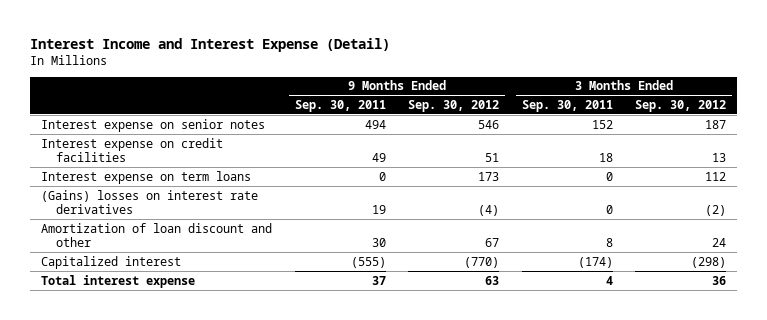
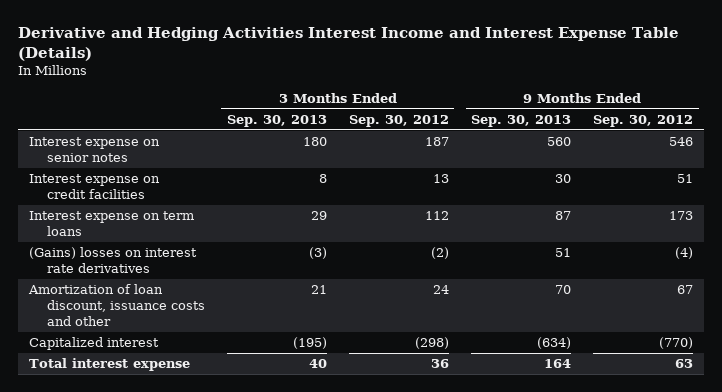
- Interest Income and Interest Expense (Detail)
+ Derivative and Hedging Activities Interest Income and Interest Expense Table (Details)
- | 9 Months Ended Sep. 30, 2011 | 9 Months Ended Sep. 30, 2012 | 3 Months Ended Sep. 30, 2011 | 3 Months Ended Sep. 30, 2012
+ | 3 Months Ended Sep. 30, 2013 | 3 Months Ended Sep. 30, 2012 | 9 Months Ended Sep. 30, 2013 | 9 Months Ended Sep. 30, 2012
- Amortization of loan discount and other | 30 | 67 | 8 | 24
+ Amortization of loan discount, issuance costs and other | 21 | 24 | 70 | 67

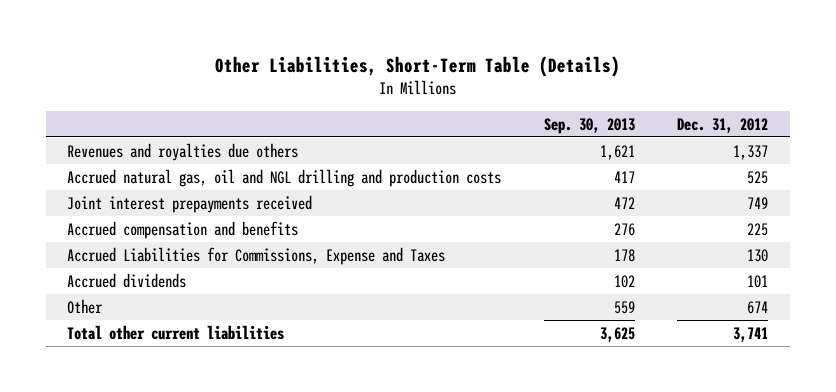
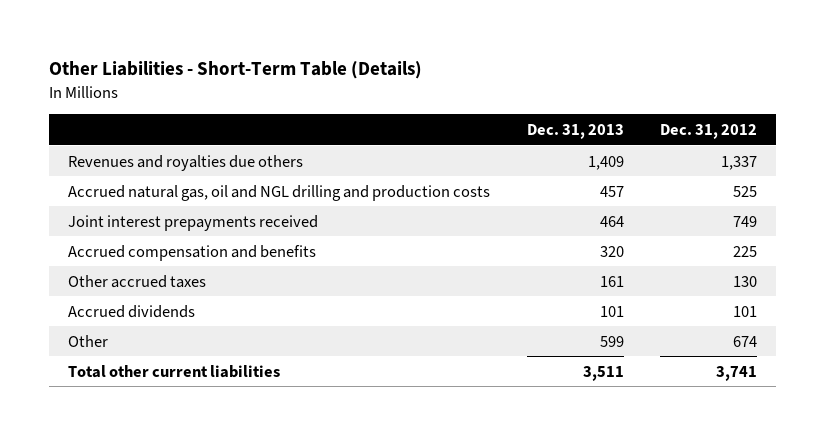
- Other Liabilities, Short-Term Table (Details)
+ Other Liabilities - Short-Term Table (Details)
- | Sep. 30, 2013 | Dec. 31, 2012
+ | Dec. 31, 2013 | Dec. 31, 2012
- Accrued Liabilities for Commissions, Expense and Taxes | 178 | 130
+ Other accrued taxes | 161 | 130

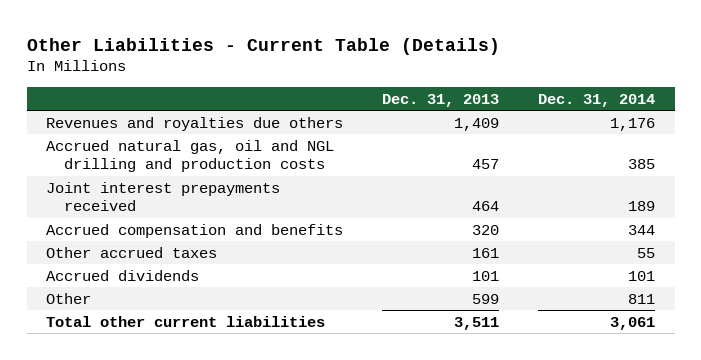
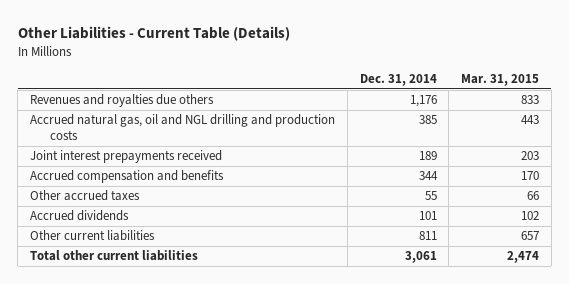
- | Dec. 31, 2013 | Dec. 31, 2014
+ | Dec. 31, 2014 | Mar. 31, 2015
- Other | 599 | 811
+ Other current liabilities | 811 | 657

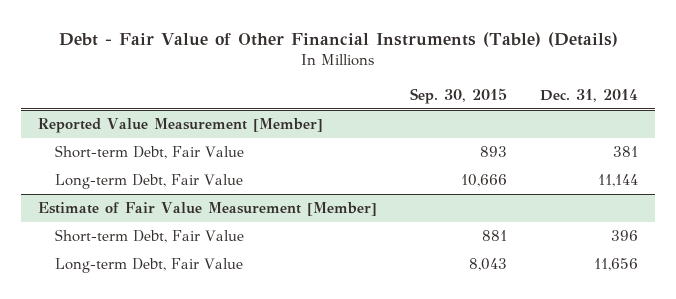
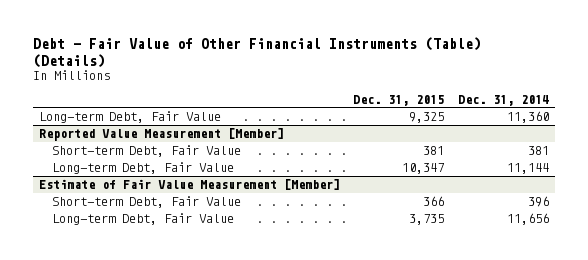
- | Sep. 30, 2015 | Dec. 31, 2014
+ | Dec. 31, 2015 | Dec. 31, 2014
+ Long-term Debt, Fair Value | 9,325 | 11,360

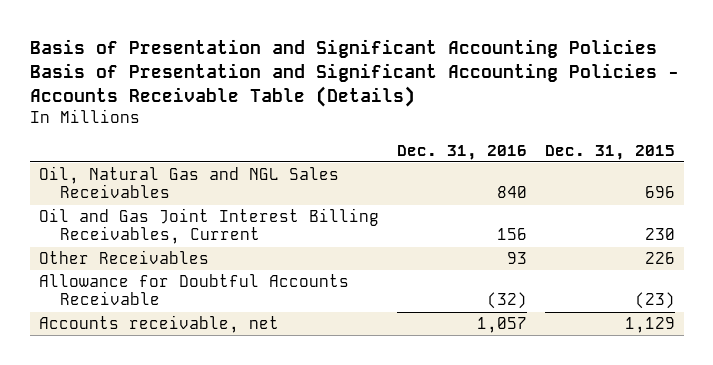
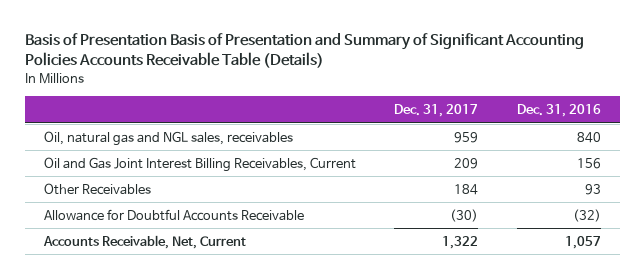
- Basis of Presentation and Significant Accounting Policies Basis of Presentation and Significant Accounting Policies - Accounts Receivable Table (Details)
+ Basis of Presentation Basis of Presentation and Summary of Significant Accounting Policies Accounts Receivable Table (Details)
- | Dec. 31, 2016 | Dec. 31, 2015
+ | Dec. 31, 2017 | Dec. 31, 2016
- Oil, Natural Gas and NGL Sales Receivables | 840 | 696
+ Oil, natural gas and NGL sales, receivables | 959 | 840
- Accounts receivable, net | 1,057 | 1,129
+ Accounts Receivable, Net, Current | 1,322 | 1,057

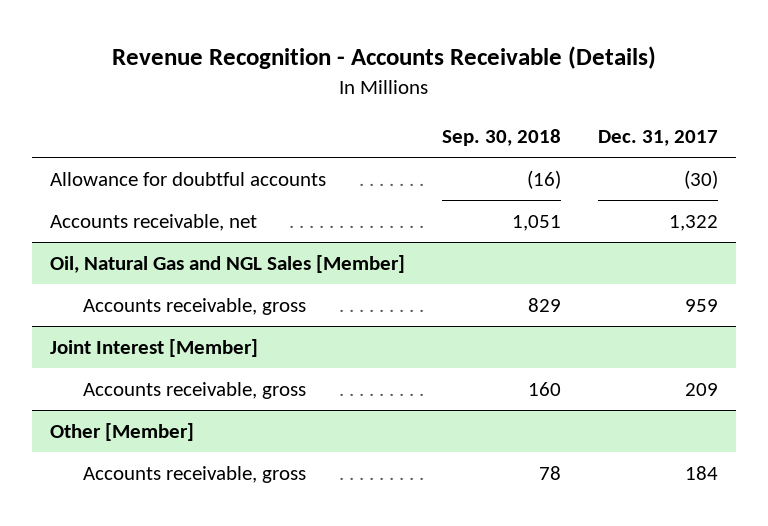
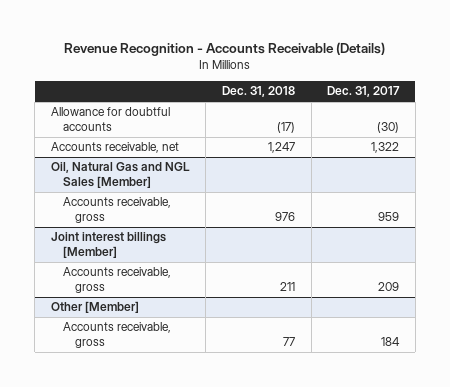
- | Sep. 30, 2018 | Dec. 31, 2017
+ | Dec. 31, 2018 | Dec. 31, 2017
- Joint Interest [Member]
+ Joint interest billings [Member]

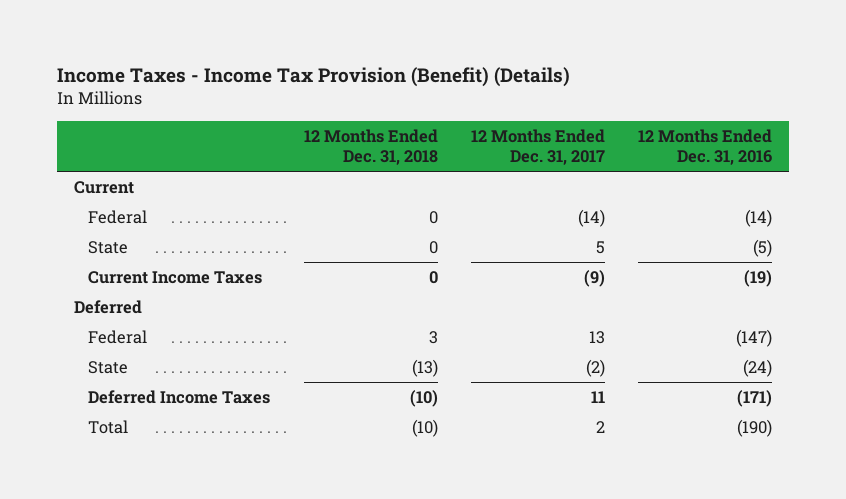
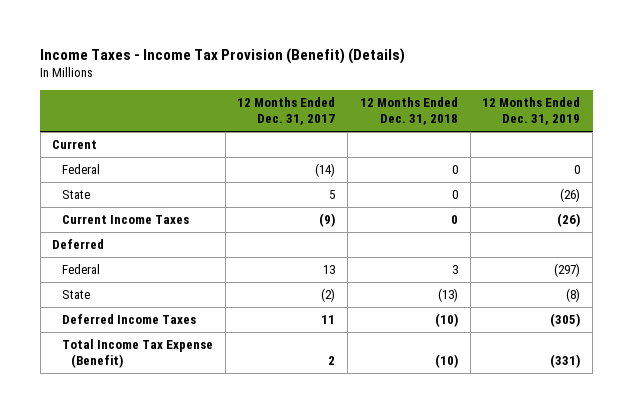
- | 12 Months Ended Dec. 31, 2018 | 12 Months Ended Dec. 31, 2017 | 12 Months Ended Dec. 31, 2016
+ | 12 Months Ended Dec. 31, 2017 | 12 Months Ended Dec. 31, 2018 | 12 Months Ended Dec. 31, 2019
- Total | (10) | 2 | (190)
+ Total Income Tax Expense (Benefit) | 2 | (10) | (331)

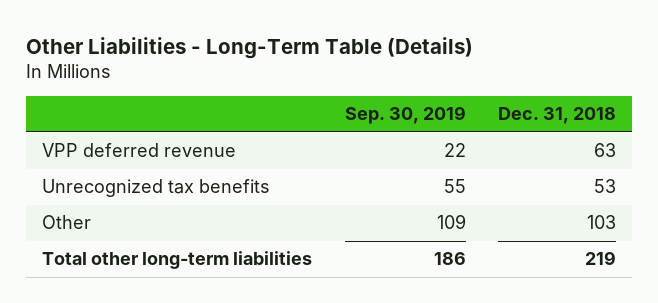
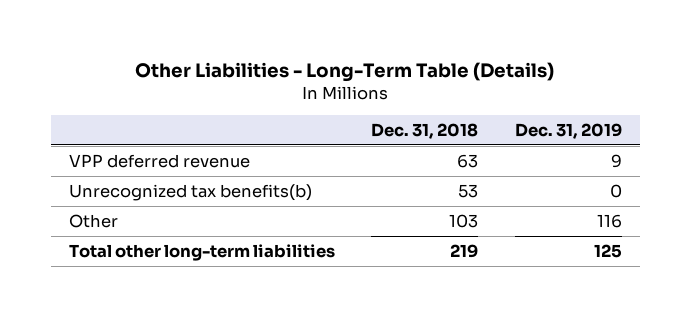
- | Sep. 30, 2019 | Dec. 31, 2018
+ | Dec. 31, 2018 | Dec. 31, 2019
- Unrecognized tax benefits | 55 | 53
+ Unrecognized tax benefits(b) | 53 | 0

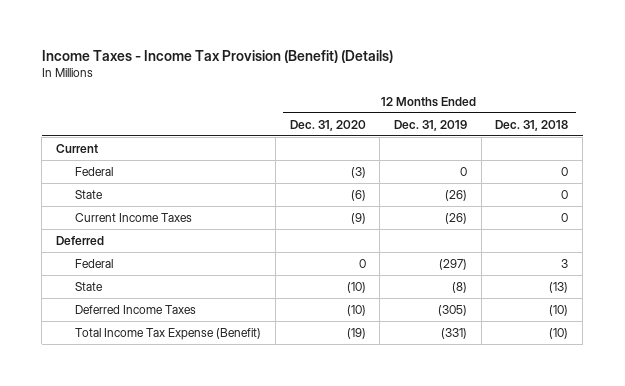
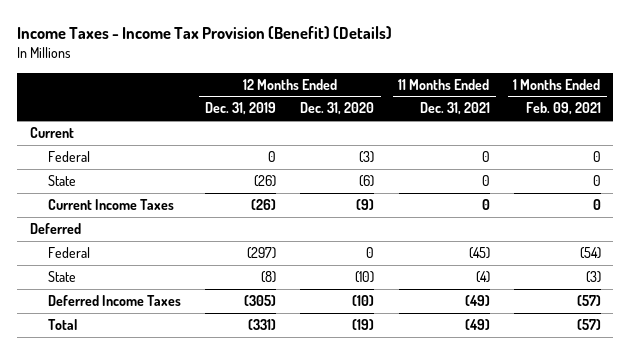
- | 12 Months Ended Dec. 31, 2020 | 12 Months Ended Dec. 31, 2019 | 12 Months Ended Dec. 31, 2018
+ | 12 Months Ended Dec. 31, 2019 | 12 Months Ended Dec. 31, 2020 | 11 Months Ended Dec. 31, 2021 | 1 Months Ended Feb. 09, 2021
- Total Income Tax Expense (Benefit) | (19) | (331) | (10)
+ Total | (331) | (19) | (49) | (57)

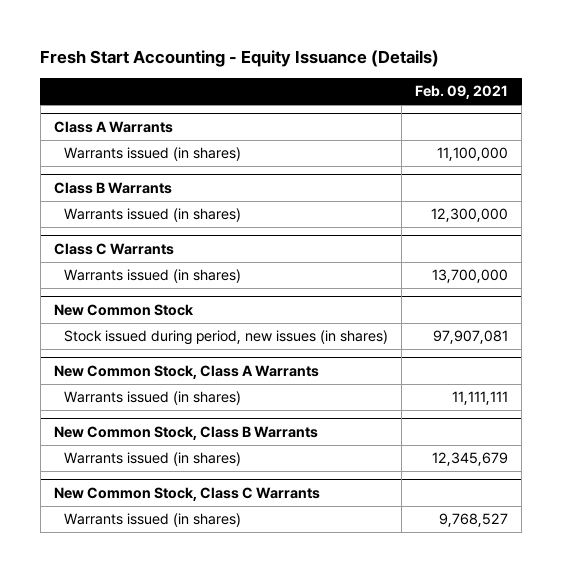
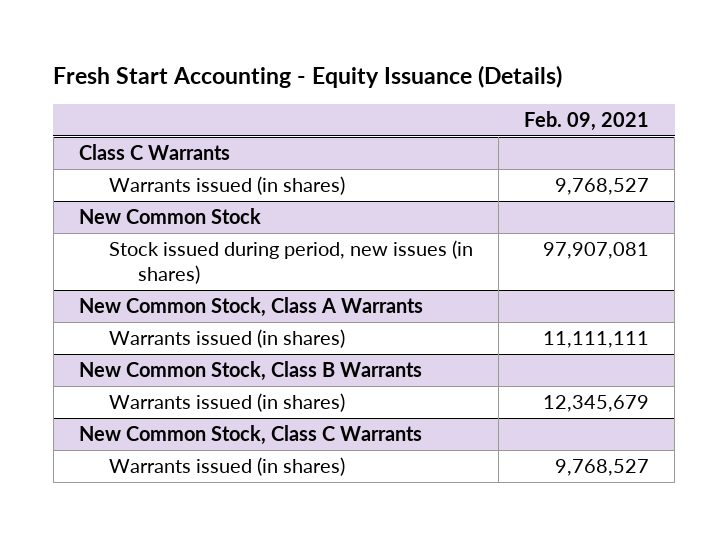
- Class A Warrants
- Warrants issued (in shares) | 11,100,000
- Class B Warrants
- Warrants issued (in shares) | 12,300,000
@ Class C Warrants
- Warrants issued (in shares) | 13,700,000
+ Warrants issued (in shares) | 9,768,527

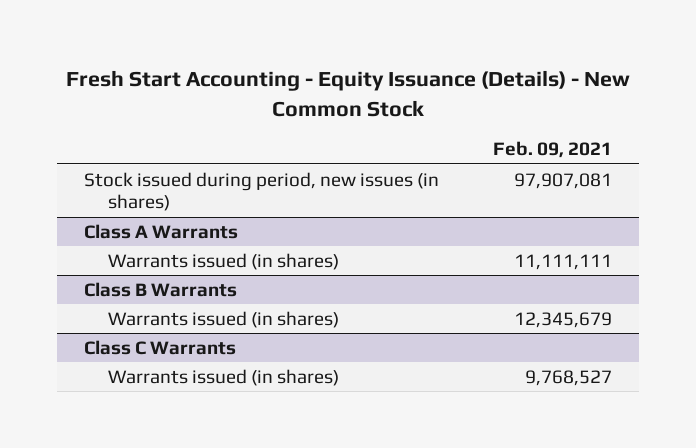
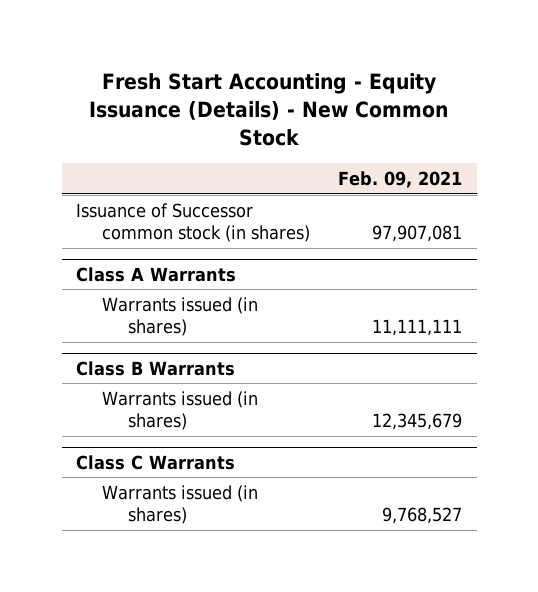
- Stock issued during period, new issues (in shares) | 97,907,081
+ Issuance of Successor common stock (in shares) | 97,907,081

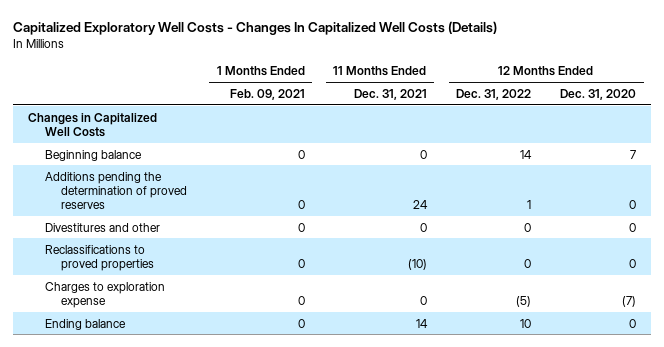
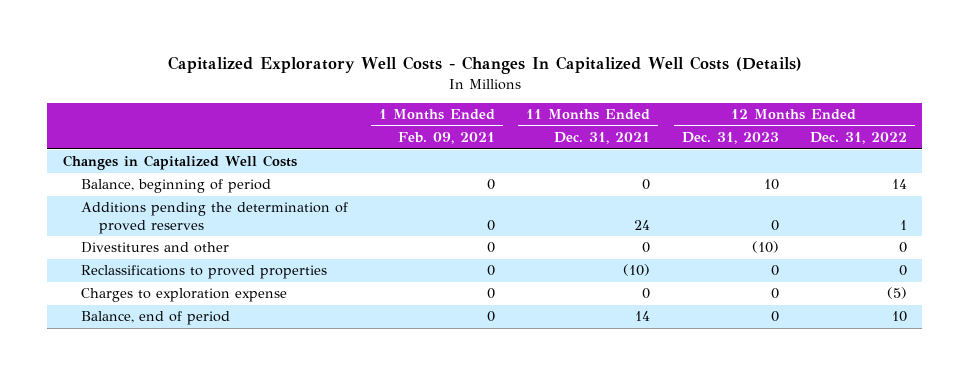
- | 1 Months Ended Feb. 09, 2021 | 11 Months Ended Dec. 31, 2021 | 12 Months Ended Dec. 31, 2022 | 12 Months Ended Dec. 31, 2020
+ | 1 Months Ended Feb. 09, 2021 | 11 Months Ended Dec. 31, 2021 | 12 Months Ended Dec. 31, 2023 | 12 Months Ended Dec. 31, 2022
- Beginning balance | 0 | 0 | 14 | 7
+ Balance, beginning of period | 0 | 0 | 10 | 14
- Ending balance | 0 | 14 | 10 | 0
+ Balance, end of period | 0 | 14 | 0 | 10

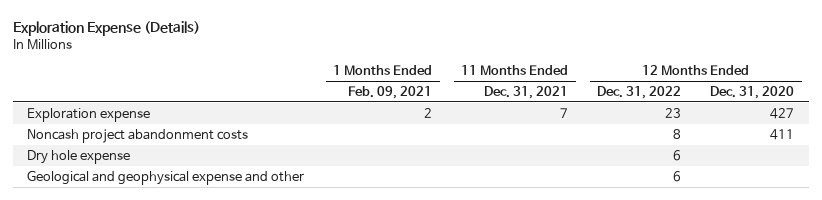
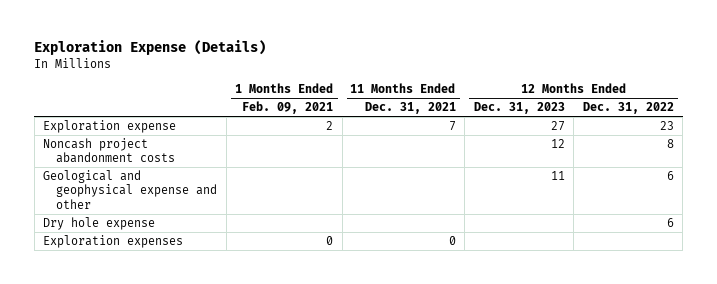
- | 1 Months Ended Feb. 09, 2021 | 11 Months Ended Dec. 31, 2021 | 12 Months Ended Dec. 31, 2022 | 12 Months Ended Dec. 31, 2020
+ | 1 Months Ended Feb. 09, 2021 | 11 Months Ended Dec. 31, 2021 | 12 Months Ended Dec. 31, 2023 | 12 Months Ended Dec. 31, 2022
moved down: Dry hole expense | | | | 6
+ Exploration expenses | 0 | 0 | |

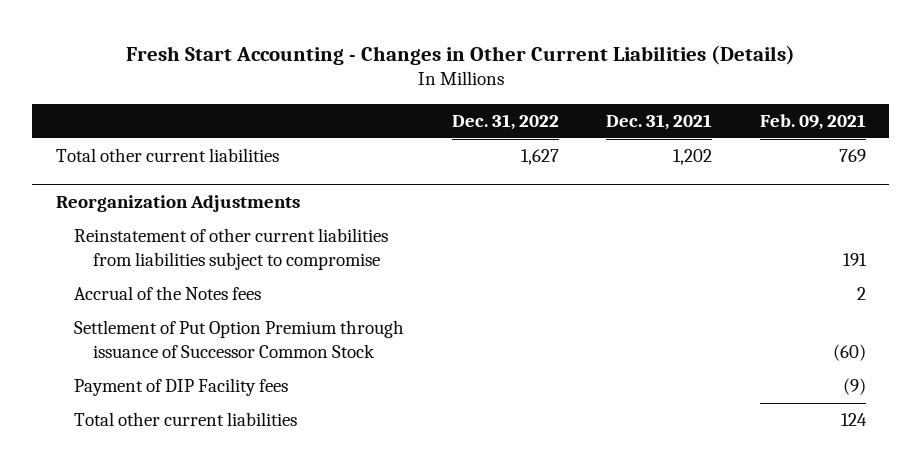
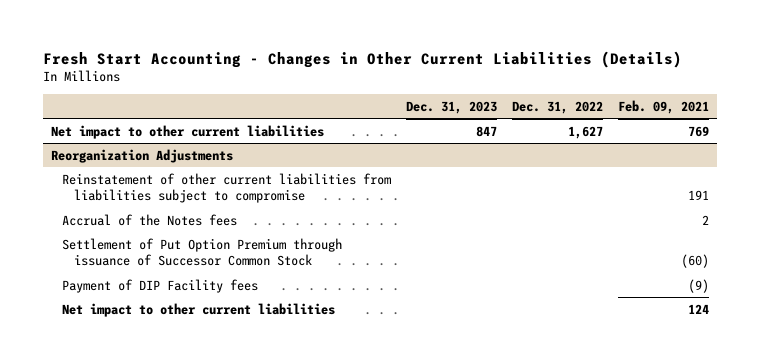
- | Dec. 31, 2022 | Dec. 31, 2021 | Feb. 09, 2021
+ | Dec. 31, 2023 | Dec. 31, 2022 | Feb. 09, 2021
- Total other current liabilities | 1,627 | 1,202 | 769
+ Net impact to other current liabilities | 847 | 1,627 | 769
@ Reorganization Adjustments
- Total other current liabilities | | | 124
+ Net impact to other current liabilities | | | 124

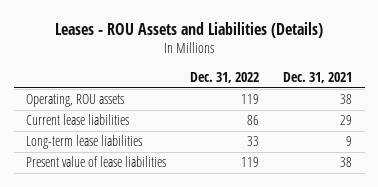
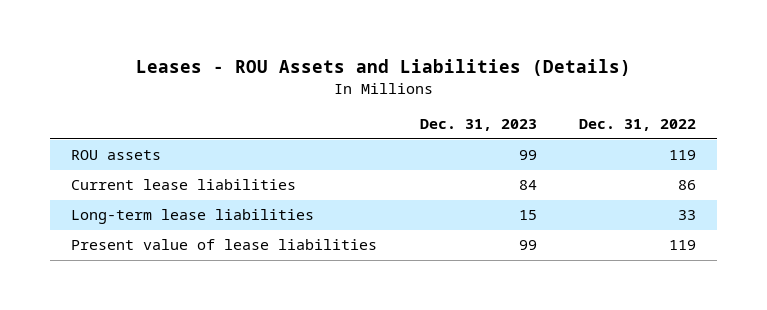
- | Dec. 31, 2022 | Dec. 31, 2021
+ | Dec. 31, 2023 | Dec. 31, 2022
- Operating, ROU assets | 119 | 38
+ ROU assets | 99 | 119

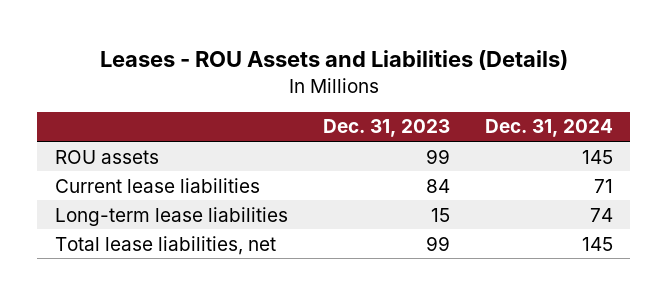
- | Dec. 31, 2023 | Dec. 31, 2022
+ | Dec. 31, 2023 | Dec. 31, 2024
- Present value of lease liabilities | 99 | 119
+ Total lease liabilities, net | 99 | 145

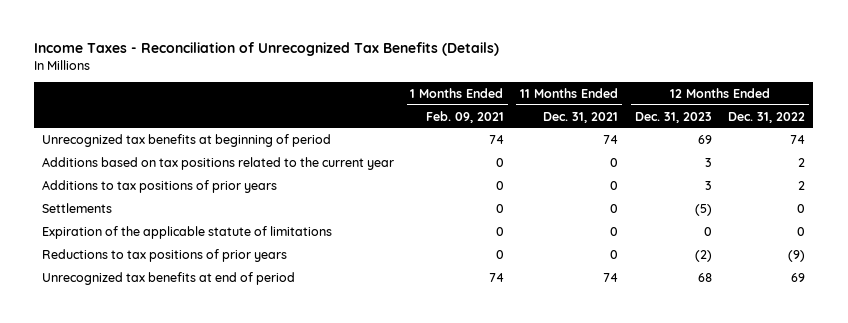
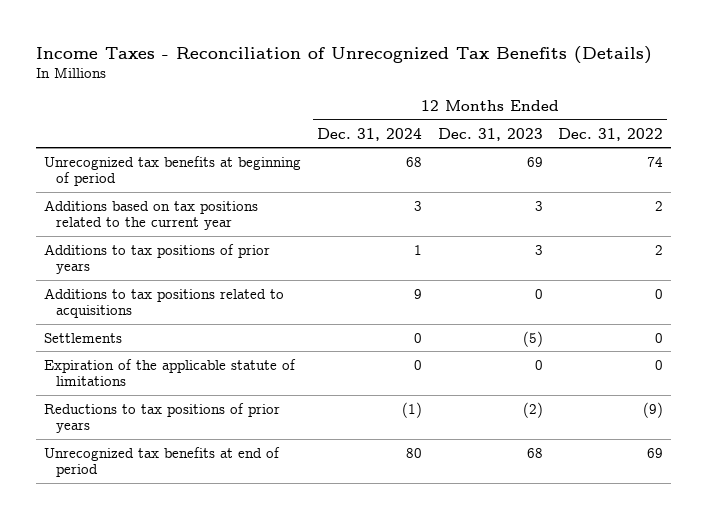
- | 1 Months Ended Feb. 09, 2021 | 11 Months Ended Dec. 31, 2021 | 12 Months Ended Dec. 31, 2023 | 12 Months Ended Dec. 31, 2022
+ | 12 Months Ended Dec. 31, 2024 | 12 Months Ended Dec. 31, 2023 | 12 Months Ended Dec. 31, 2022
+ Additions to tax positions related to acquisitions | 9 | 0 | 0

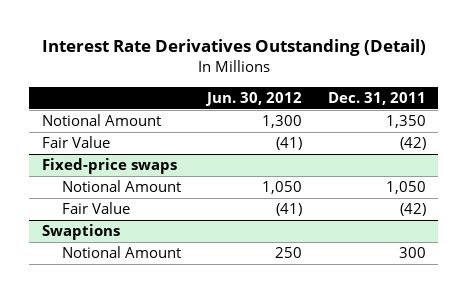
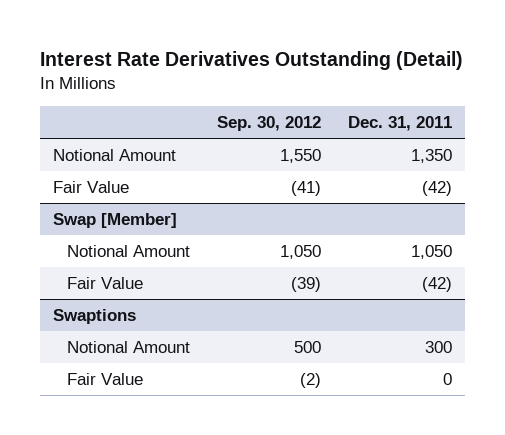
- | Jun. 30, 2012 | Dec. 31, 2011
+ | Sep. 30, 2012 | Dec. 31, 2011
- Fixed-price swaps
+ Swap [Member]
@ Swaptions
+ Fair Value | (2) | 0

